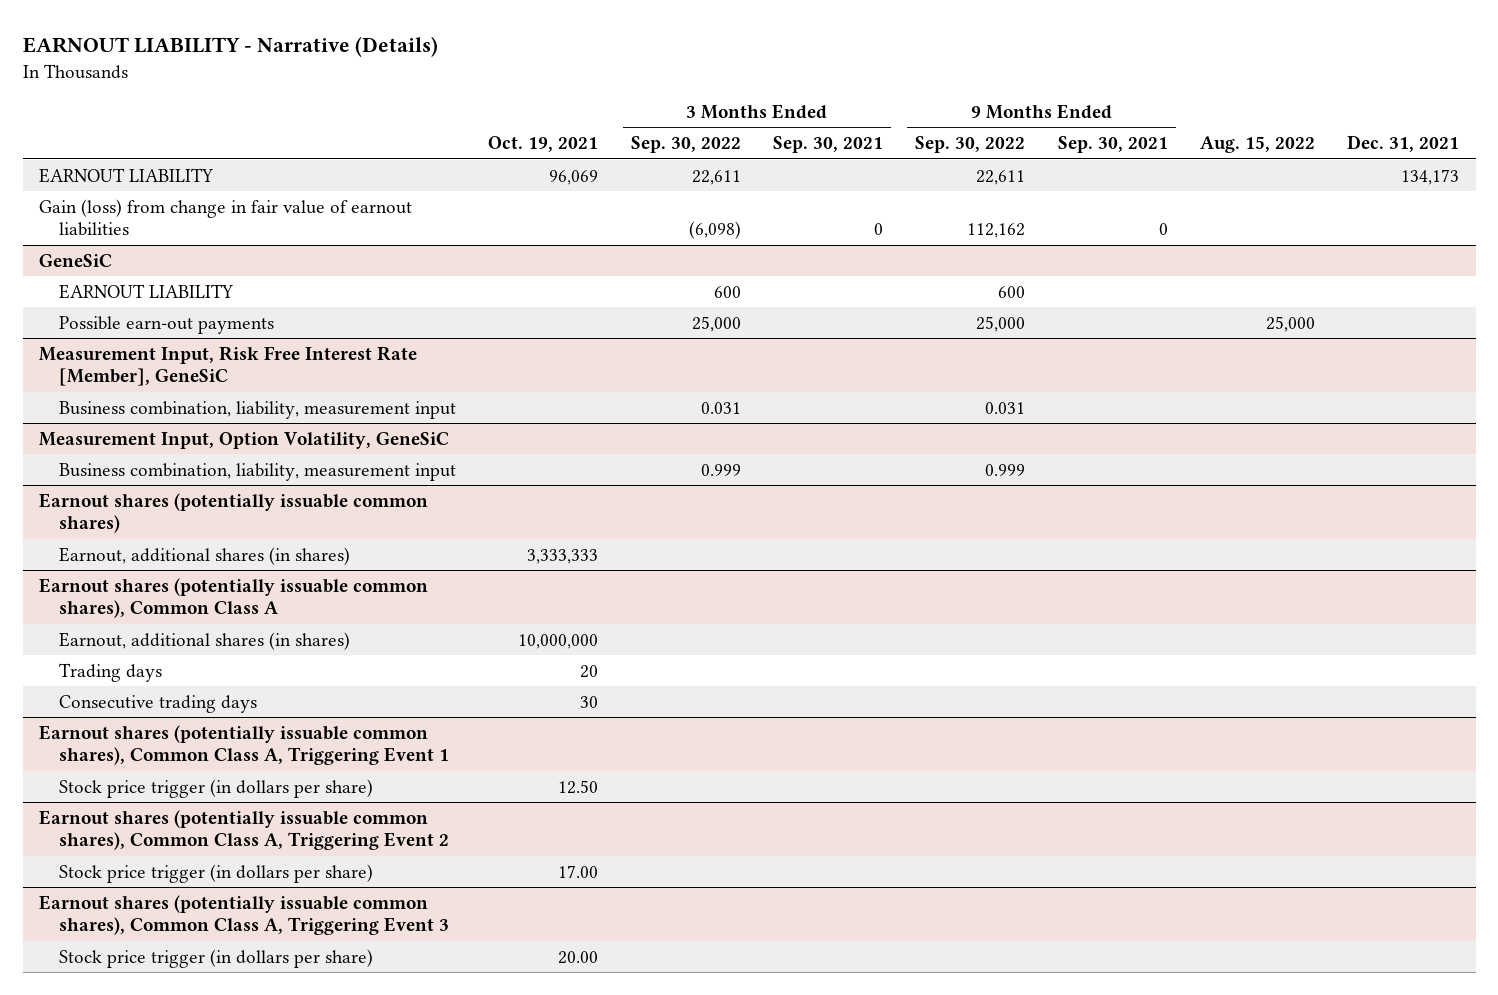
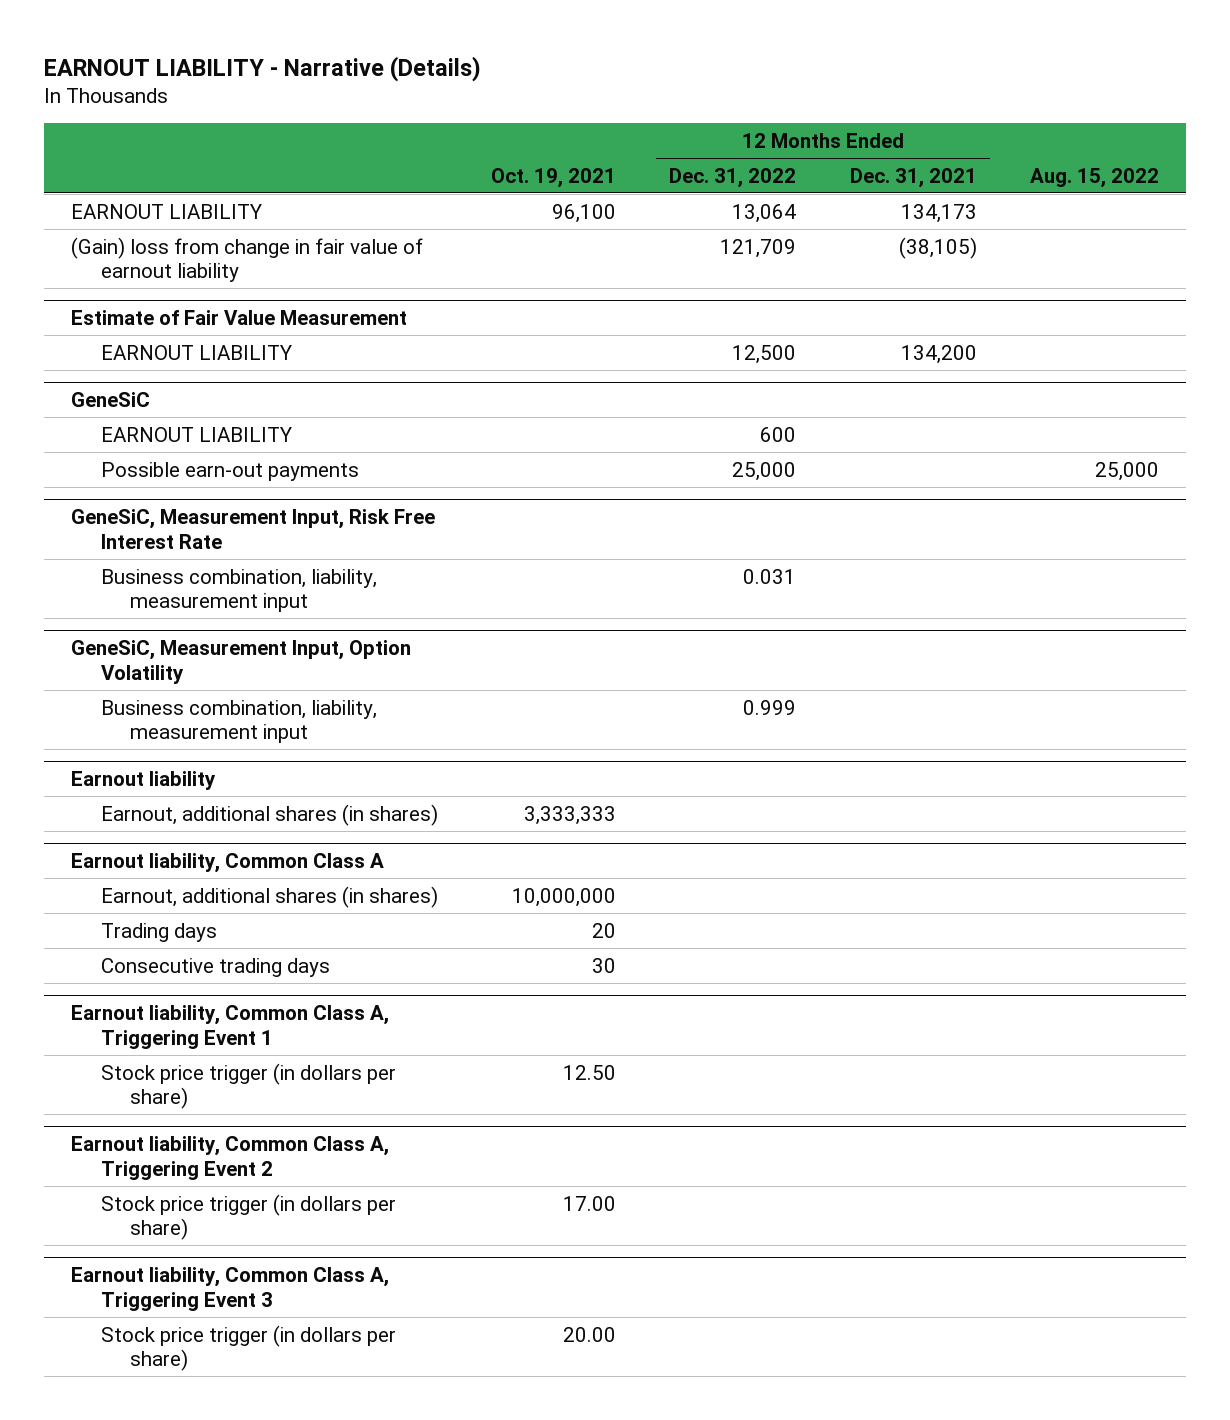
- | Oct. 19, 2021 | 3 Months Ended Sep. 30, 2022 | 3 Months Ended Sep. 30, 2021 | 9 Months Ended Sep. 30, 2022 | 9 Months Ended Sep. 30, 2021 | Aug. 15, 2022 | Dec. 31, 2021
+ | Oct. 19, 2021 | 12 Months Ended Dec. 31, 2022 | 12 Months Ended Dec. 31, 2021 | Aug. 15, 2022
- EARNOUT LIABILITY | 96,069 | 22,611 | | 22,611 | | | 134,173
- Gain (loss) from change in fair value of earnout liabilities | | (6,098) | 0 | 112,162 | 0 | |
+ EARNOUT LIABILITY | 96,100 | 13,064 | 134,173 |
+ (Gain) loss from change in fair value of earnout liability | | 121,709 | (38,105) |
+ Estimate of Fair Value Measurement
+ EARNOUT LIABILITY | | 12,500 | 134,200 |
- Measurement Input, Risk Free Interest Rate [Member], GeneSiC
+ GeneSiC, Measurement Input, Risk Free Interest Rate
- Measurement Input, Option Volatility, GeneSiC
+ GeneSiC, Measurement Input, Option Volatility
- Earnout shares (potentially issuable common shares)
+ Earnout liability
- Earnout shares (potentially issuable common shares), Common Class A
+ Earnout liability, Common Class A
- Earnout shares (potentially issuable common shares), Common Class A, Triggering Event 1
+ Earnout liability, Common Class A, Triggering Event 1
- Earnout shares (potentially issuable common shares), Common Class A, Triggering Event 2
+ Earnout liability, Common Class A, Triggering Event 2
- Earnout shares (potentially issuable common shares), Common Class A, Triggering Event 3
+ Earnout liability, Common Class A, Triggering Event 3

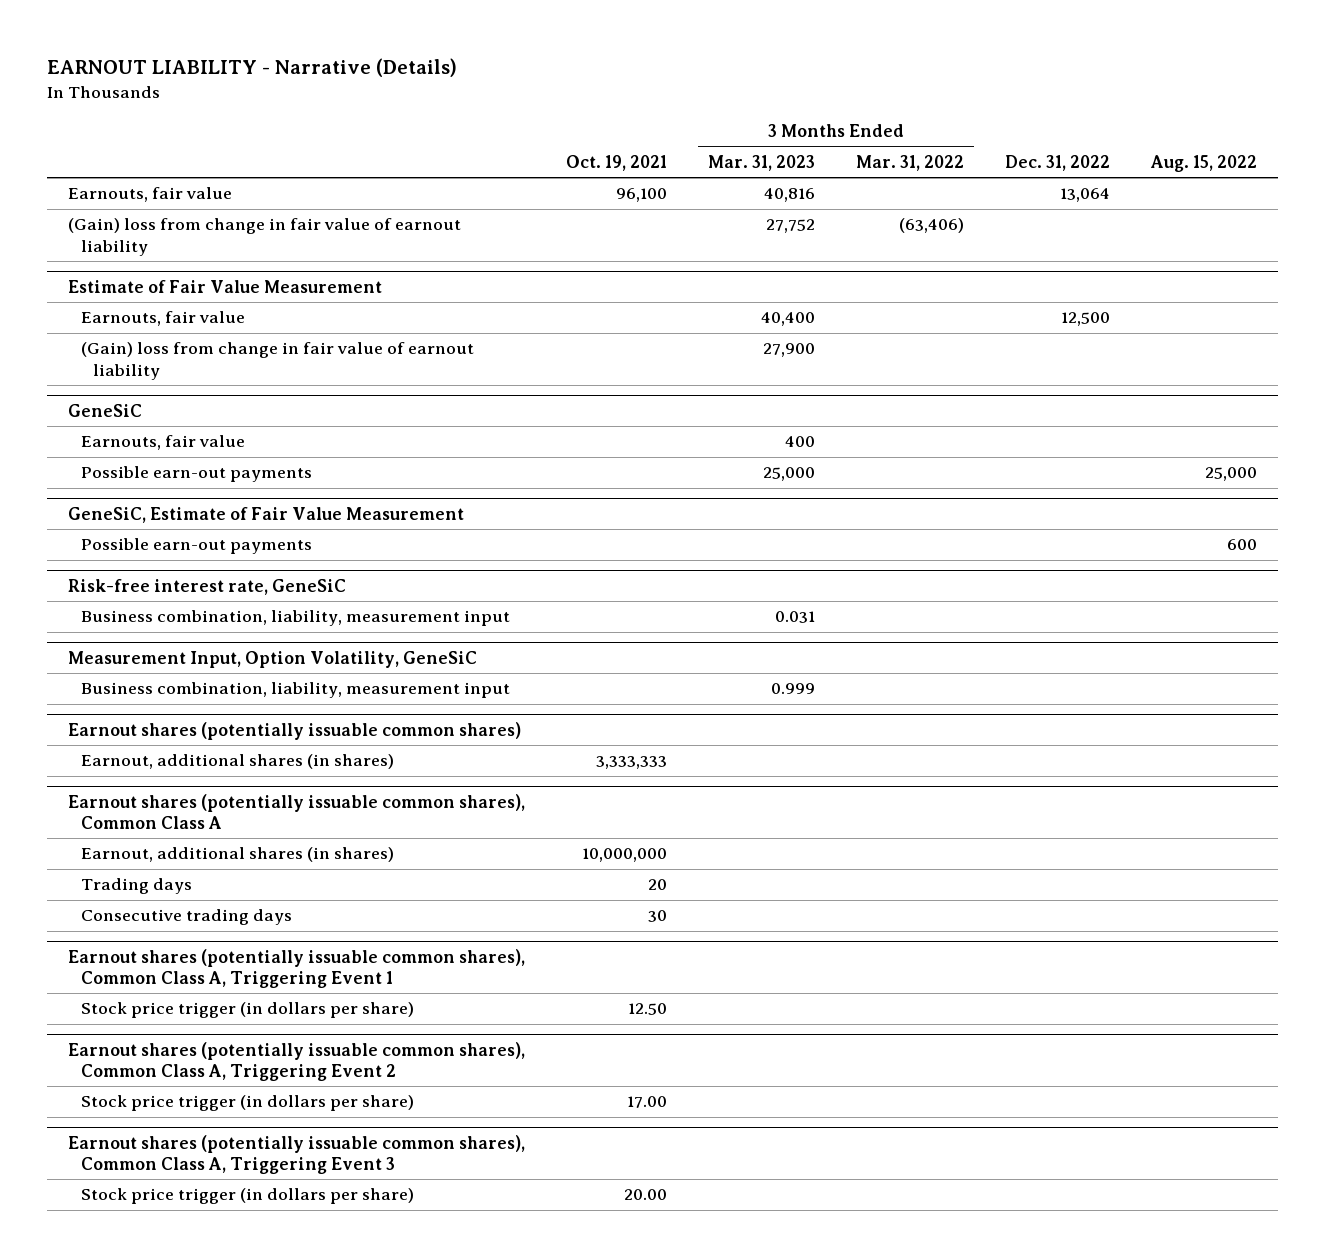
- | Oct. 19, 2021 | 12 Months Ended Dec. 31, 2022 | 12 Months Ended Dec. 31, 2021 | Aug. 15, 2022
+ | Oct. 19, 2021 | 3 Months Ended Mar. 31, 2023 | 3 Months Ended Mar. 31, 2022 | Dec. 31, 2022 | Aug. 15, 2022
- EARNOUT LIABILITY | 96,100 | 13,064 | 134,173 |
+ Earnouts, fair value | 96,100 | 40,816 | | 13,064 |
@ Estimate of Fair Value Measurement
- EARNOUT LIABILITY | | 12,500 | 134,200 |
+ Earnouts, fair value | | 40,400 | | 12,500 |
+ (Gain) loss from change in fair value of earnout liability | | 27,900 | | |
@ GeneSiC
- EARNOUT LIABILITY | | 600 | |
+ Earnouts, fair value | | 400 | | |
- GeneSiC, Measurement Input, Risk Free Interest Rate
+ GeneSiC, Estimate of Fair Value Measurement
+ Possible earn-out payments | | | | | 600
+ Risk-free interest rate, GeneSiC
- GeneSiC, Measurement Input, Option Volatility
+ Measurement Input, Option Volatility, GeneSiC
- Earnout liability
+ Earnout shares (potentially issuable common shares)
- Earnout liability, Common Class A
+ Earnout shares (potentially issuable common shares), Common Class A
- Earnout liability, Common Class A, Triggering Event 1
+ Earnout shares (potentially issuable common shares), Common Class A, Triggering Event 1
- Earnout liability, Common Class A, Triggering Event 2
+ Earnout shares (potentially issuable common shares), Common Class A, Triggering Event 2
- Earnout liability, Common Class A, Triggering Event 3
+ Earnout shares (potentially issuable common shares), Common Class A, Triggering Event 3

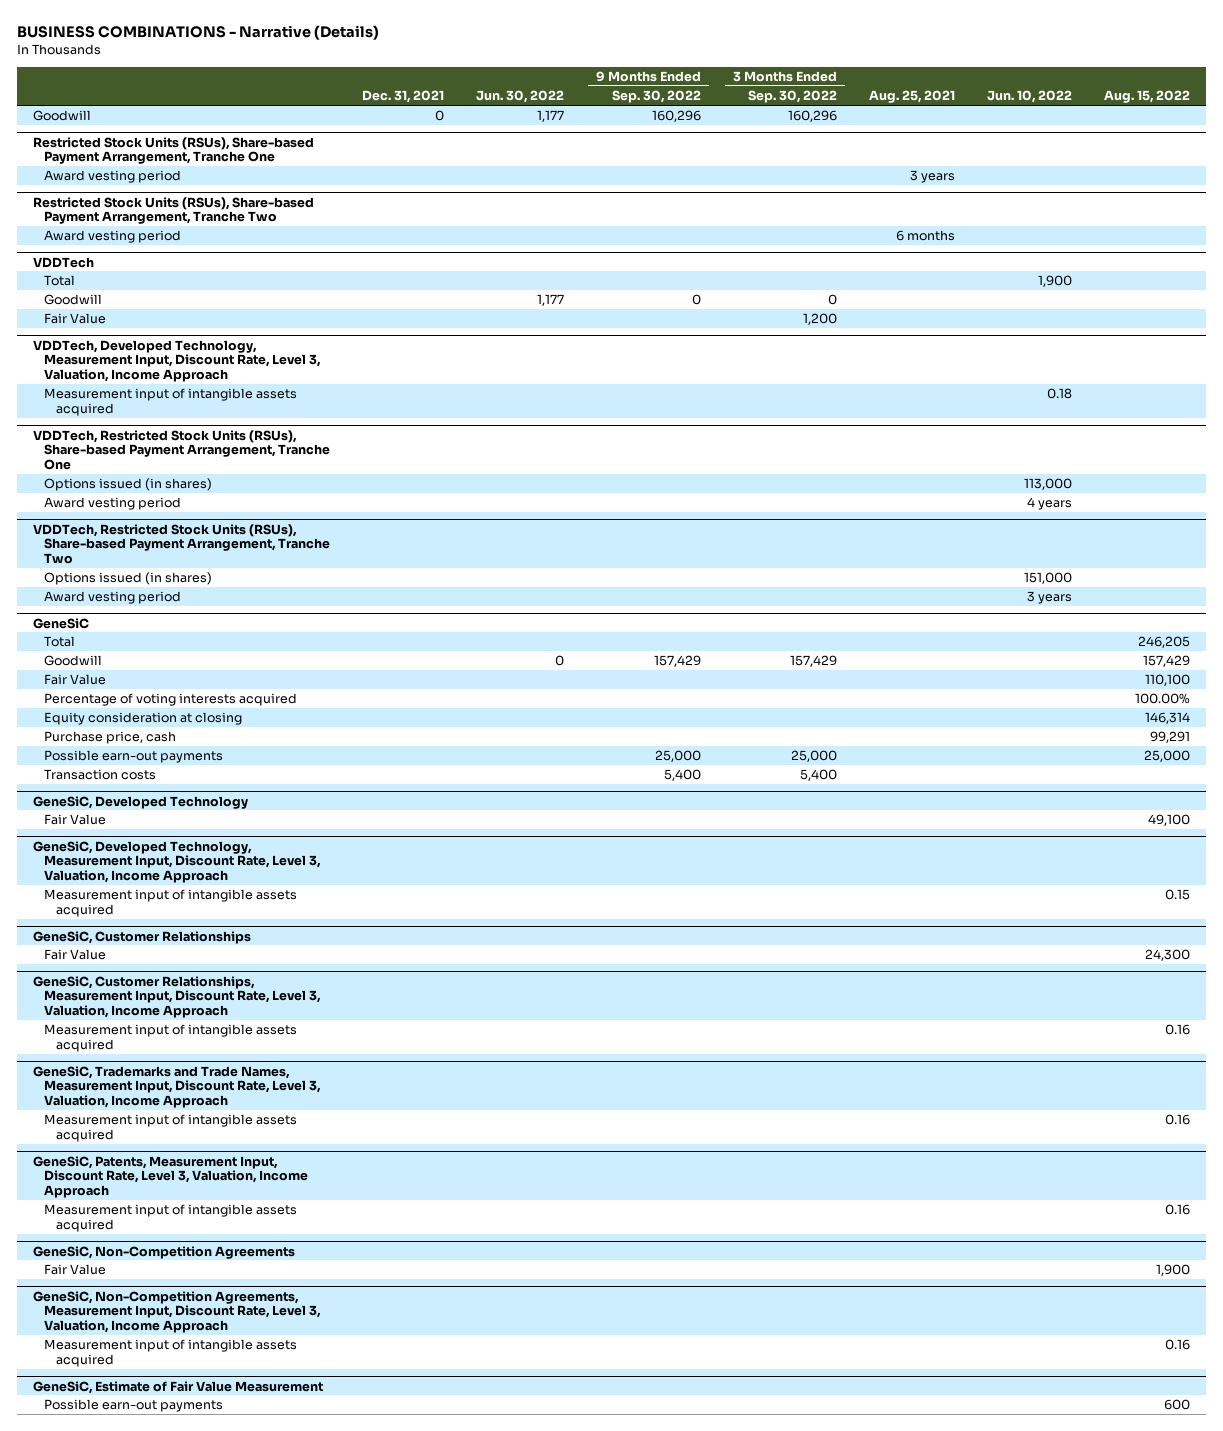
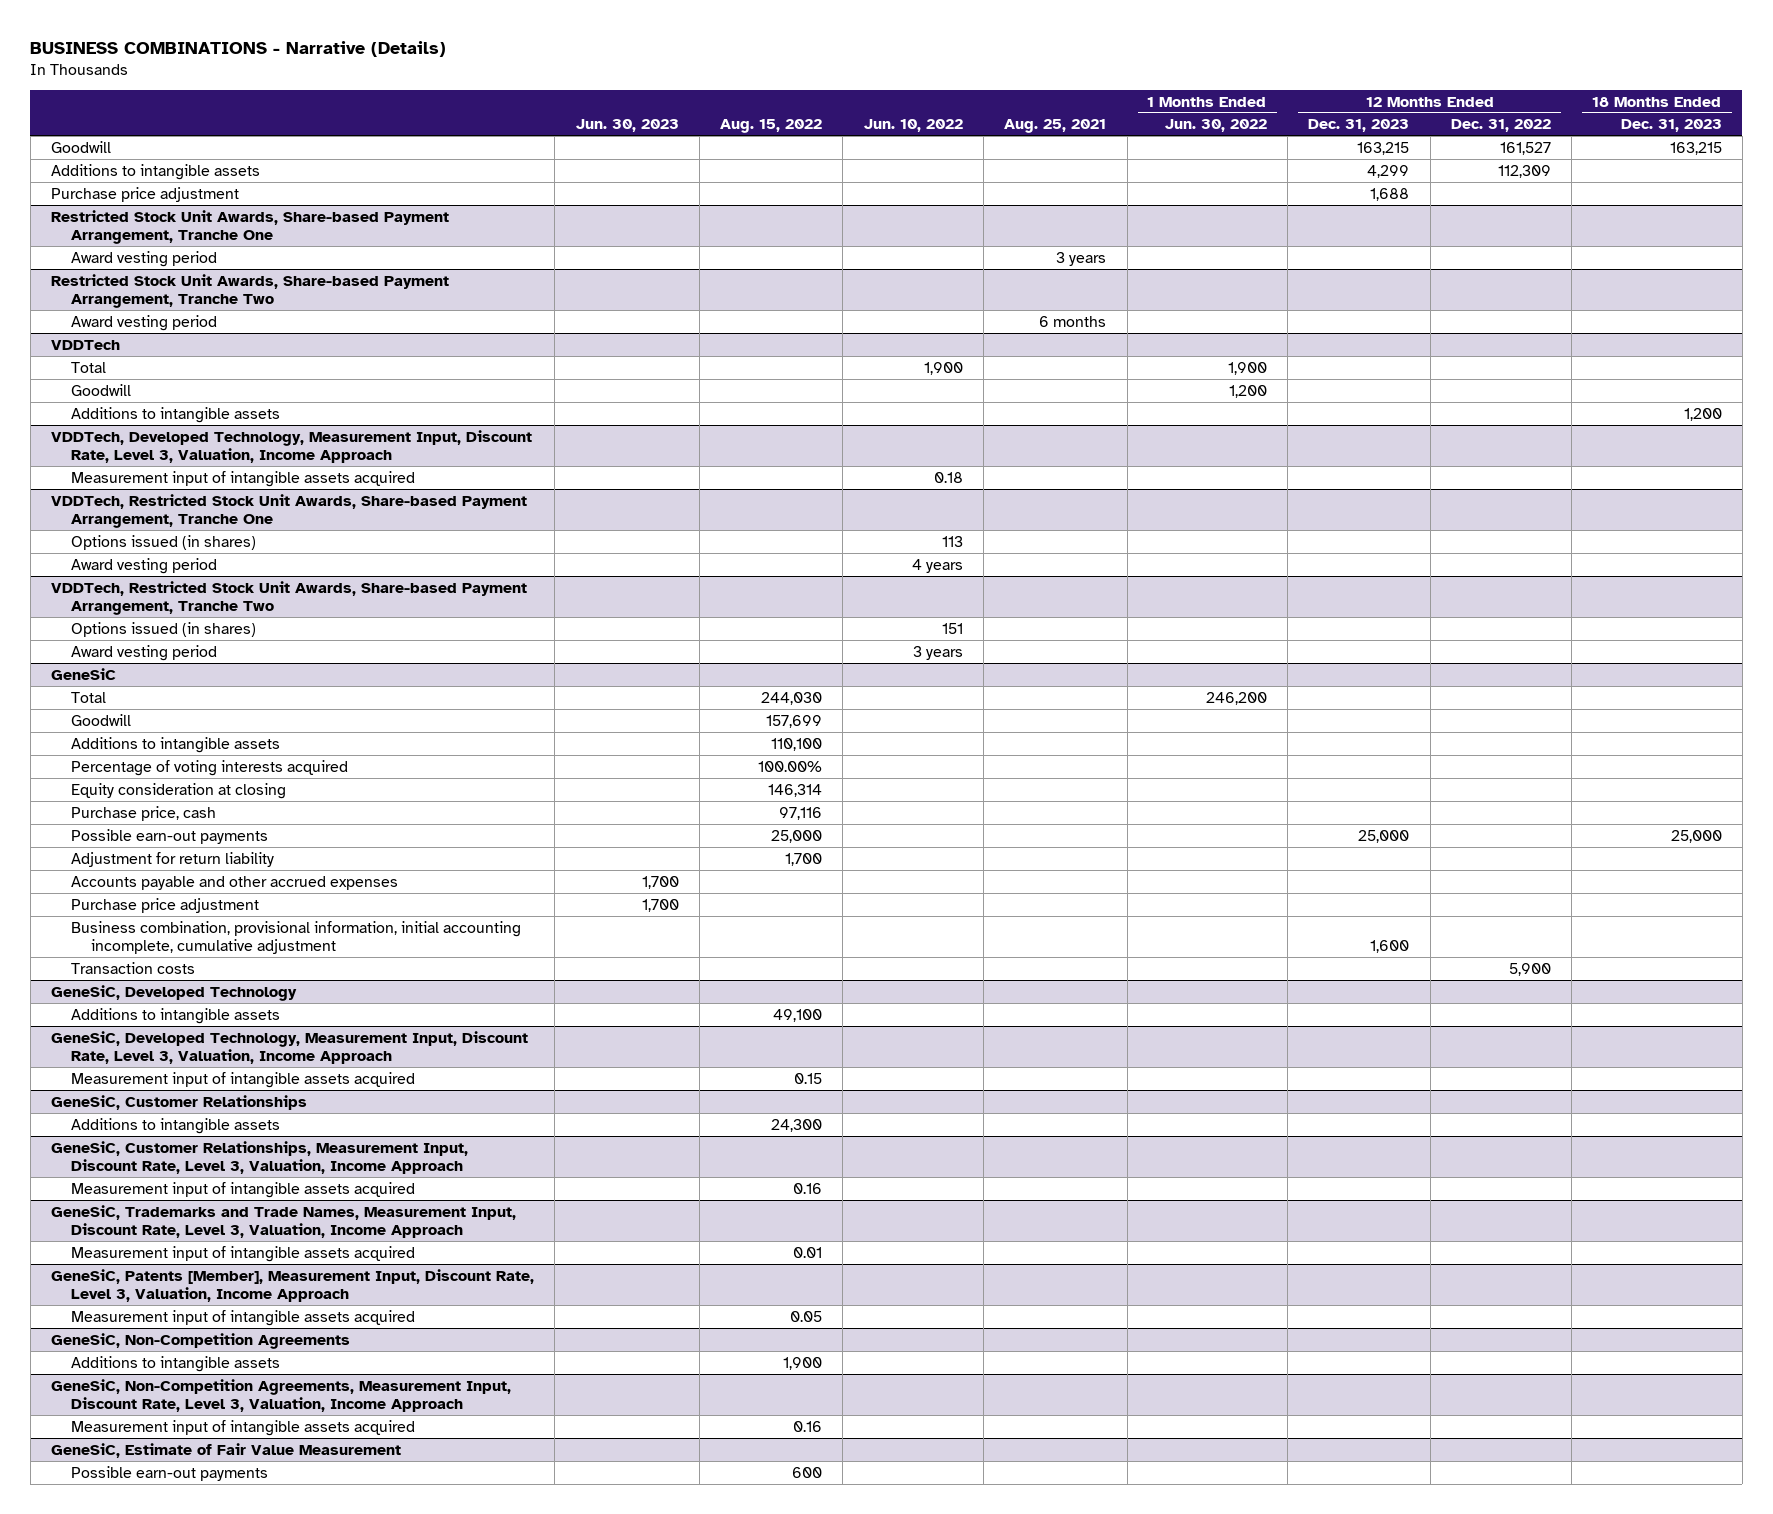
- | Dec. 31, 2021 | Jun. 30, 2022 | 9 Months Ended Sep. 30, 2022 | 3 Months Ended Sep. 30, 2022 | Aug. 25, 2021 | Jun. 10, 2022 | Aug. 15, 2022
+ | Jun. 30, 2023 | Aug. 15, 2022 | Jun. 10, 2022 | Aug. 25, 2021 | 1 Months Ended Jun. 30, 2022 | 12 Months Ended Dec. 31, 2023 | 12 Months Ended Dec. 31, 2022 | 18 Months Ended Dec. 31, 2023
- Restricted Stock Units (RSUs), Share-based Payment Arrangement, Tranche One
+ Additions to intangible assets | | | | | | 4,299 | 112,309 |
+ Purchase price adjustment | | | | | | 1,688 | |
+ Restricted Stock Unit Awards, Share-based Payment Arrangement, Tranche One
- Restricted Stock Units (RSUs), Share-based Payment Arrangement, Tranche Two
+ Restricted Stock Unit Awards, Share-based Payment Arrangement, Tranche Two
@ VDDTech
- Fair Value | | | | 1,200 | | |
+ Additions to intangible assets | | | | | | | | 1,200
- VDDTech, Restricted Stock Units (RSUs), Share-based Payment Arrangement, Tranche One
- Options issued (in shares) | | | | | | 113,000 |
+ VDDTech, Restricted Stock Unit Awards, Share-based Payment Arrangement, Tranche One
+ Options issued (in shares) | | | 113 | | | | |
- VDDTech, Restricted Stock Units (RSUs), Share-based Payment Arrangement, Tranche Two
- Options issued (in shares) | | | | | | 151,000 |
+ VDDTech, Restricted Stock Unit Awards, Share-based Payment Arrangement, Tranche Two
+ Options issued (in shares) | | | 151 | | | | |
@ GeneSiC
- Total | | | | | | | 246,205
- Goodwill | | 0 | 157,429 | 157,429 | | | 157,429
- Fair Value | | | | | | | 110,100
+ Total | | 244,030 | | | 246,200 | | |
+ Goodwill | | 157,699 | | | | | |
+ Additions to intangible assets | | 110,100 | | | | | |
- Purchase price, cash | | | | | | | 99,291
+ Purchase price, cash | | 97,116 | | | | | |
+ Adjustment for return liability | | 1,700 | | | | | |
+ Accounts payable and other accrued expenses | 1,700 | | | | | | |
+ Purchase price adjustment | 1,700 | | | | | | |
+ Business combination, provisional information, initial accounting incomplete, cumulative adjustment | | | | | | 1,600 | |
@ GeneSiC, Developed Technology
- Fair Value | | | | | | | 49,100
+ Additions to intangible assets | | 49,100 | | | | | |
@ GeneSiC, Customer Relationships
- Fair Value | | | | | | | 24,300
+ Additions to intangible assets | | 24,300 | | | | | |
@ GeneSiC, Trademarks and Trade Names, Measurement Input, Discount Rate, Level 3, Valuation, Income Approach
- Measurement input of intangible assets acquired | | | | | | | 0.16
- GeneSiC, Patents, Measurement Input, Discount Rate, Level 3, Valuation, Income Approach
- Measurement input of intangible assets acquired | | | | | | | 0.16
@ GeneSiC, Trademarks and Trade Names, Measurement Input, Discount Rate, Level 3, Valuation, Income Approach
+ Measurement input of intangible assets acquired | | 0.01 | | | | | |
+ GeneSiC, Patents [Member], Measurement Input, Discount Rate, Level 3, Valuation, Income Approach
+ Measurement input of intangible assets acquired | | 0.05 | | | | | |
@ GeneSiC, Non-Competition Agreements
- Fair Value | | | | | | | 1,900
+ Additions to intangible assets | | 1,900 | | | | | |

